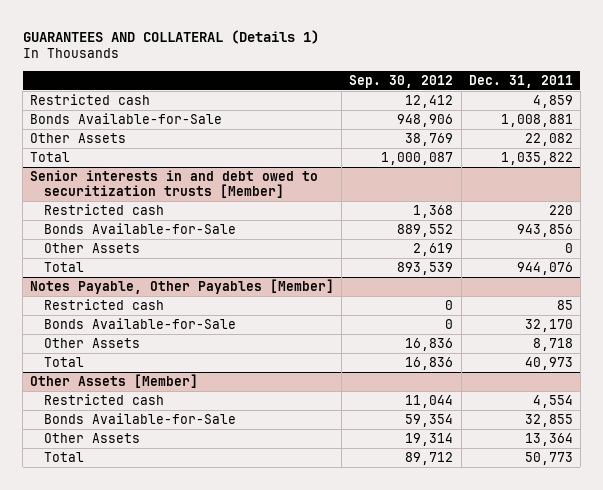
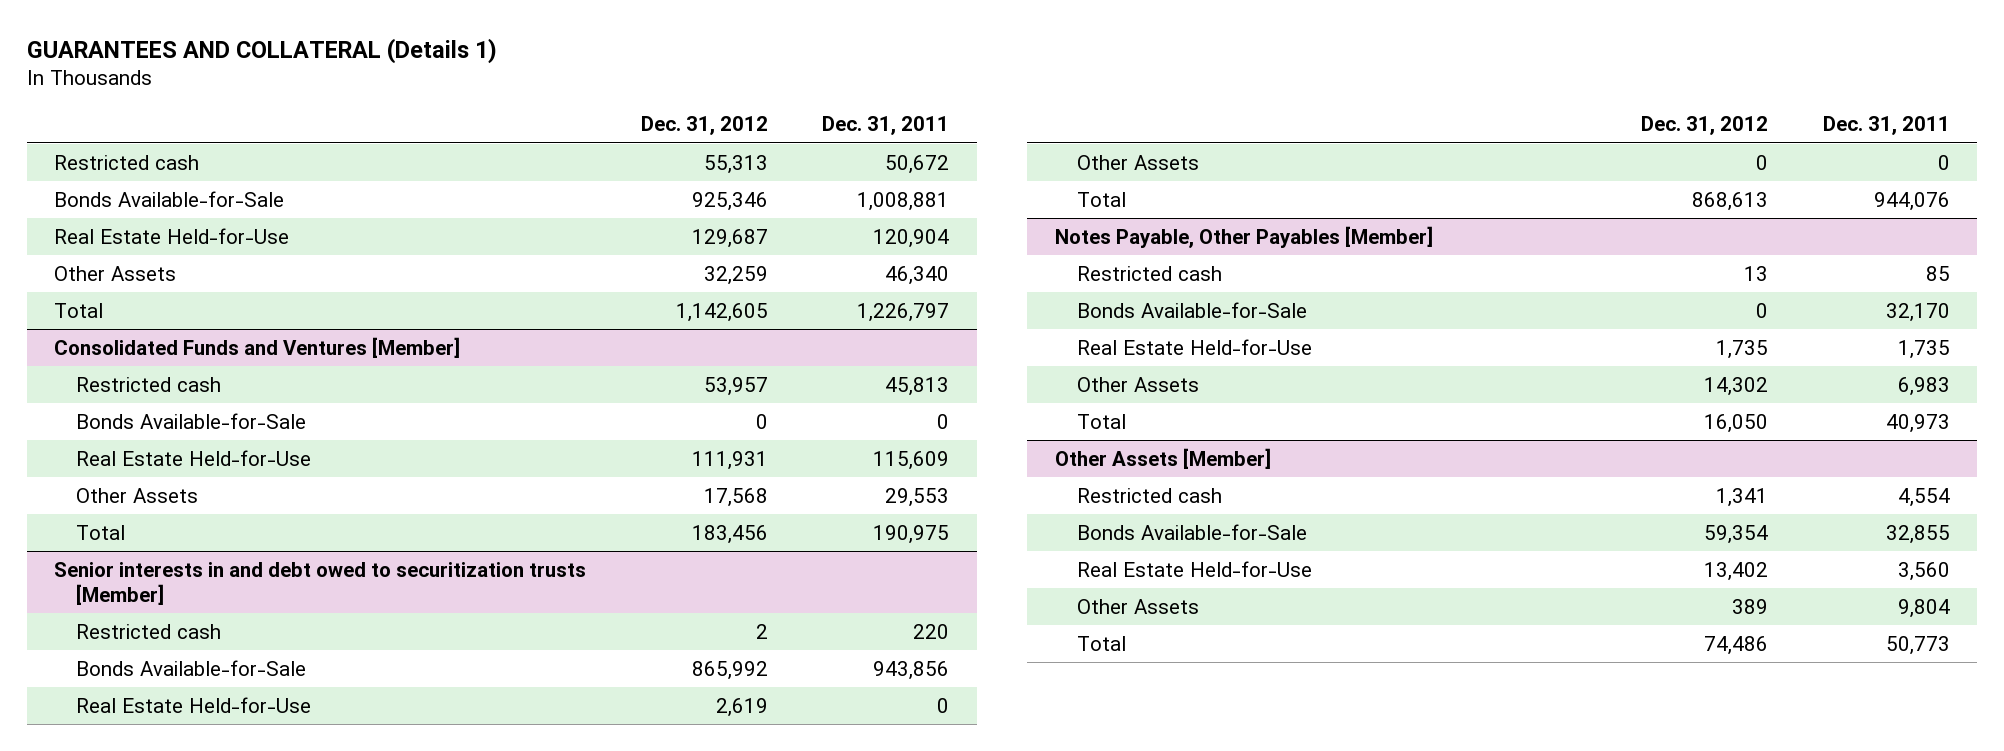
- | Sep. 30, 2012 | Dec. 31, 2011
+ | Dec. 31, 2012 | Dec. 31, 2011
- Restricted cash | 12,412 | 4,859
+ Restricted cash | 55,313 | 50,672
- Other Assets | 38,769 | 22,082
- Total | 1,000,087 | 1,035,822
+ Real Estate Held-for-Use | 129,687 | 120,904
+ Other Assets | 32,259 | 46,340
+ Total | 1,142,605 | 1,226,797
+ Consolidated Funds and Ventures [Member]
+ Restricted cash | 53,957 | 45,813
+ Bonds Available-for-Sale | 0 | 0
+ Real Estate Held-for-Use | 111,931 | 115,609
+ Other Assets | 17,568 | 29,553
+ Total | 183,456 | 190,975
@ Senior interests in and debt owed to securitization trusts [Member]
+ Real Estate Held-for-Use | 2,619 | 0
@ Notes Payable, Other Payables [Member]
- Other Assets | 16,836 | 8,718
+ Real Estate Held-for-Use | 1,735 | 1,735
+ Other Assets | 14,302 | 6,983
@ Other Assets [Member]
- Other Assets | 19,314 | 13,364
+ Real Estate Held-for-Use | 13,402 | 3,560
+ Other Assets | 389 | 9,804

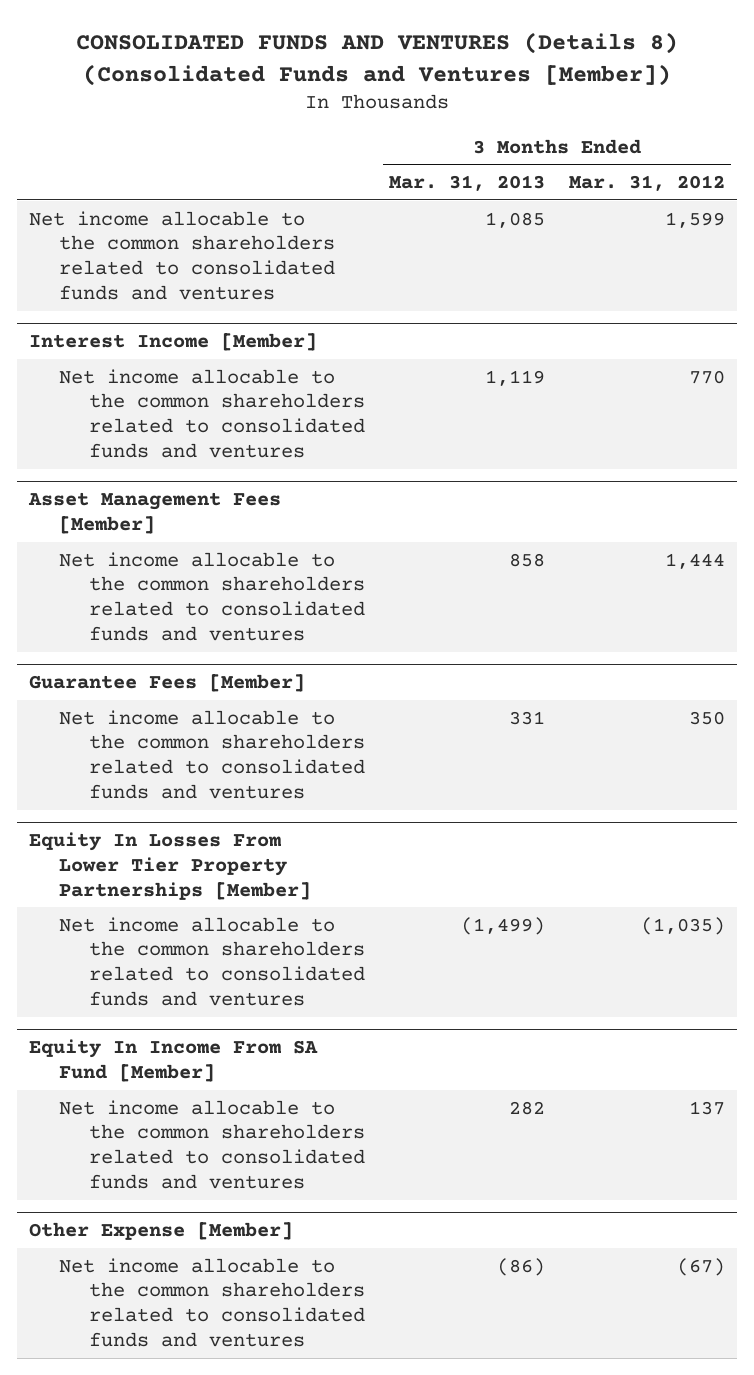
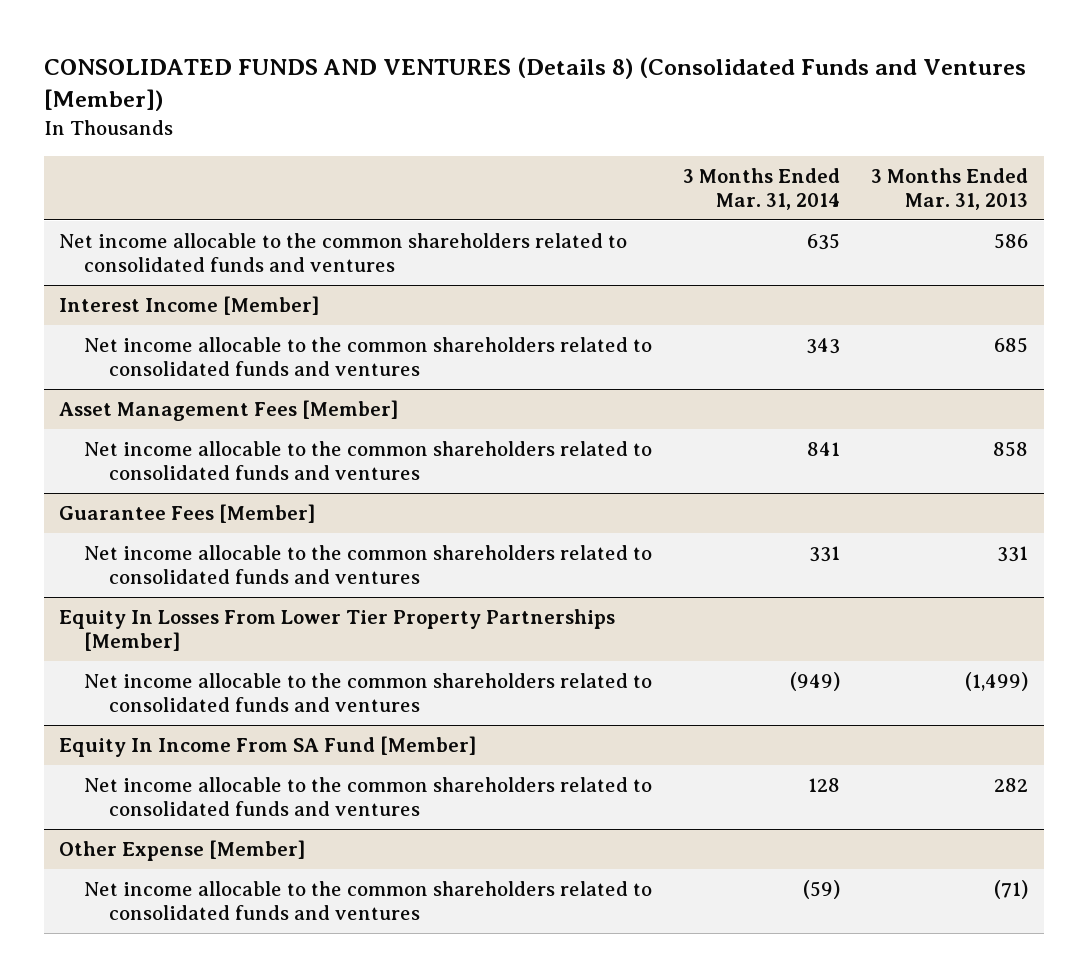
- | 3 Months Ended Mar. 31, 2013 | 3 Months Ended Mar. 31, 2012
+ | 3 Months Ended Mar. 31, 2014 | 3 Months Ended Mar. 31, 2013
- Net income allocable to the common shareholders related to consolidated funds and ventures | 1,085 | 1,599
+ Net income allocable to the common shareholders related to consolidated funds and ventures | 635 | 586
@ Interest Income [Member]
- Net income allocable to the common shareholders related to consolidated funds and ventures | 1,119 | 770
+ Net income allocable to the common shareholders related to consolidated funds and ventures | 343 | 685
@ Other Expense [Member]
- Net income allocable to the common shareholders related to consolidated funds and ventures | (86) | (67)
+ Net income allocable to the common shareholders related to consolidated funds and ventures | (59) | (71)

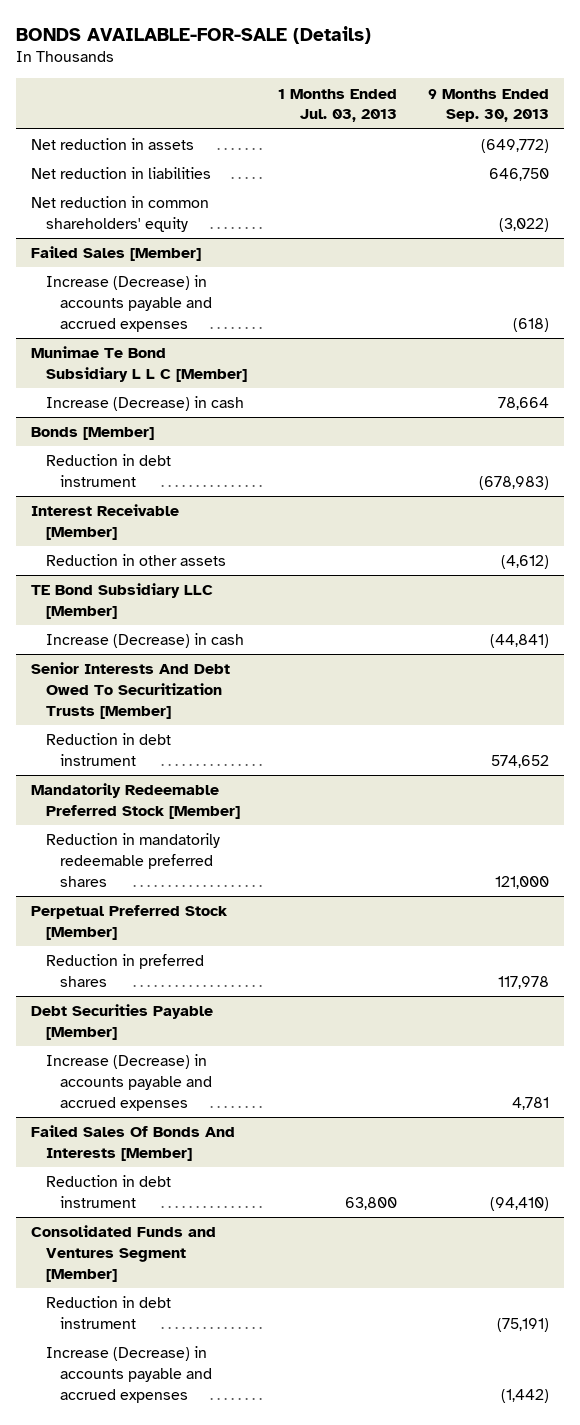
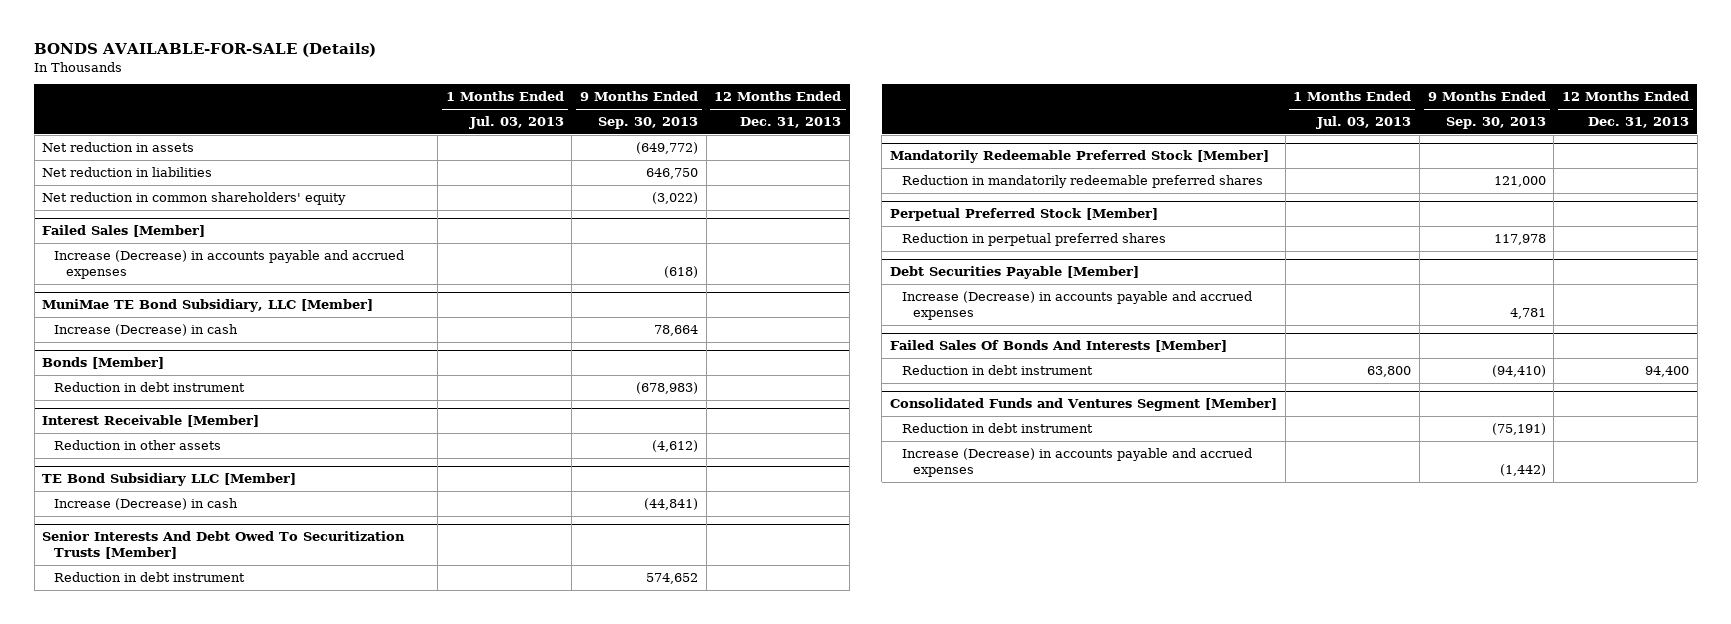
- | 1 Months Ended Jul. 03, 2013 | 9 Months Ended Sep. 30, 2013
+ | 1 Months Ended Jul. 03, 2013 | 9 Months Ended Sep. 30, 2013 | 12 Months Ended Dec. 31, 2013
- Munimae Te Bond Subsidiary L L C [Member]
+ MuniMae TE Bond Subsidiary, LLC [Member]
@ Perpetual Preferred Stock [Member]
- Reduction in preferred shares | | 117,978
+ Reduction in perpetual preferred shares | | 117,978 |

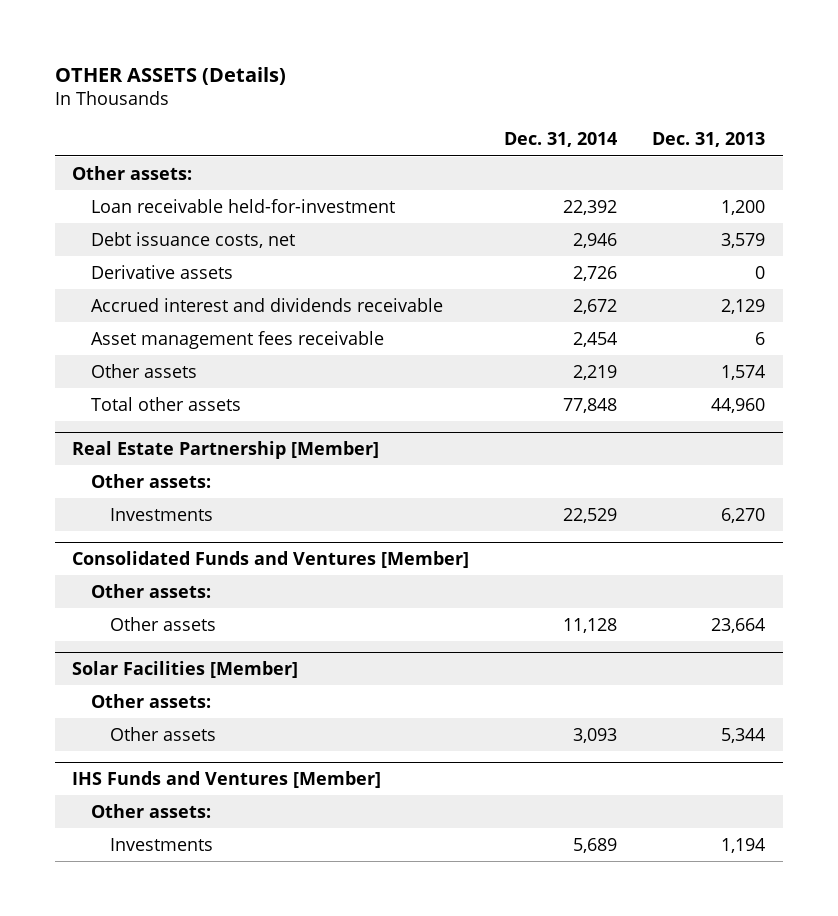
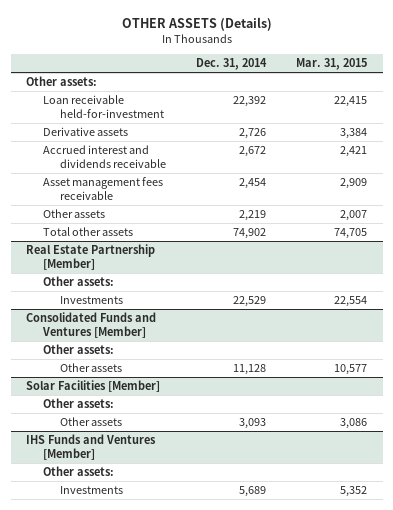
- | Dec. 31, 2014 | Dec. 31, 2013
+ | Dec. 31, 2014 | Mar. 31, 2015
- Debt issuance costs, net | 2,946 | 3,579
- Total other assets | 77,848 | 44,960
+ Total other assets | 74,902 | 74,705

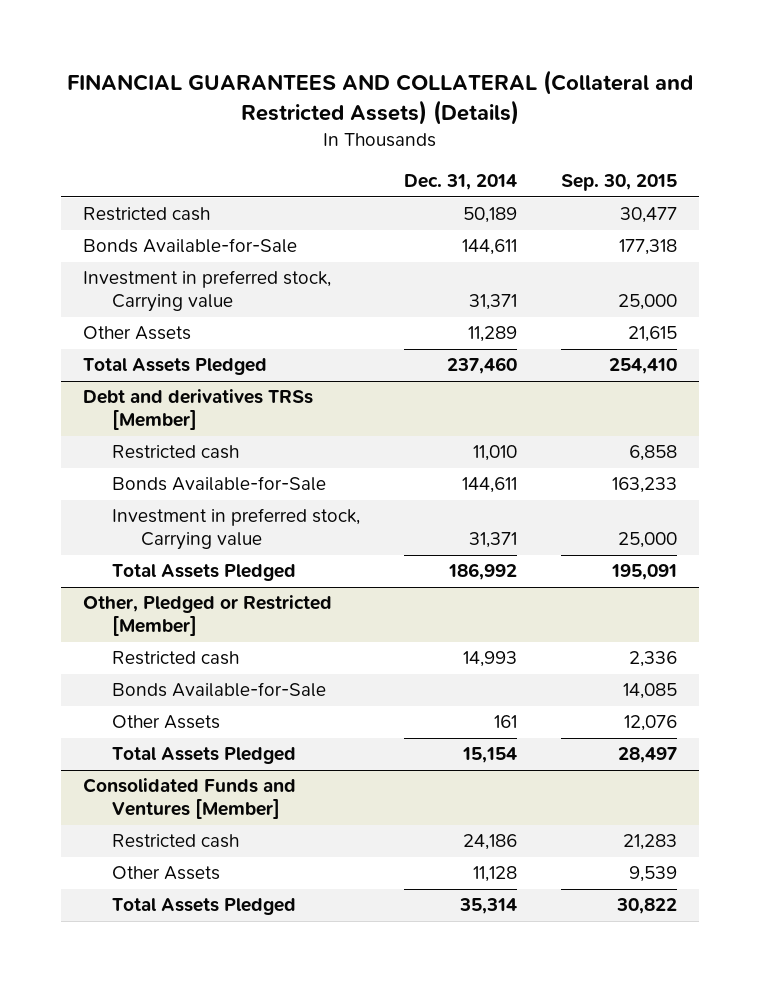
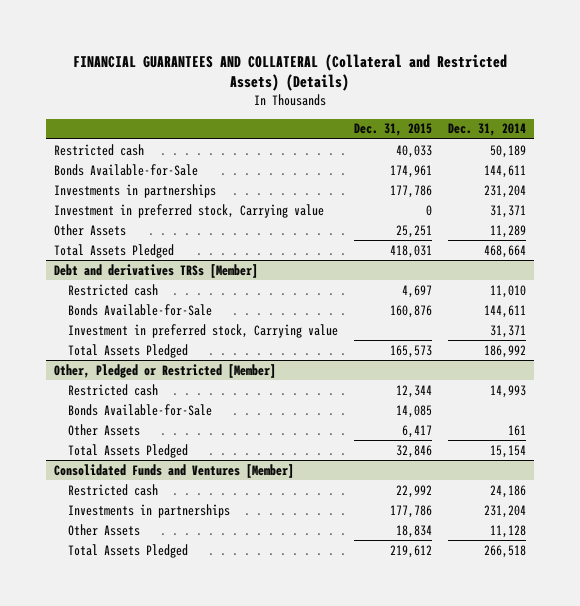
- | Dec. 31, 2014 | Sep. 30, 2015
+ | Dec. 31, 2015 | Dec. 31, 2014
+ Investments in partnerships | 177,786 | 231,204
- Total Assets Pledged | 237,460 | 254,410
+ Total Assets Pledged | 418,031 | 468,664
@ Consolidated Funds and Ventures [Member]
+ Investments in partnerships | 177,786 | 231,204
- Total Assets Pledged | 35,314 | 30,822
+ Total Assets Pledged | 219,612 | 266,518

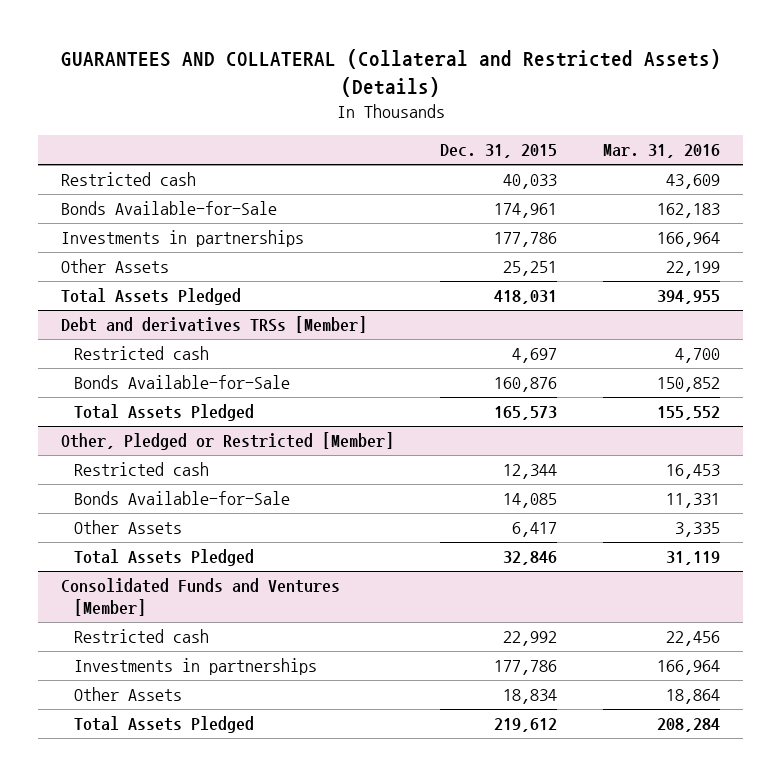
- FINANCIAL GUARANTEES AND COLLATERAL (Collateral and Restricted Assets) (Details)
+ GUARANTEES AND COLLATERAL (Collateral and Restricted Assets) (Details)
- | Dec. 31, 2015 | Dec. 31, 2014
+ | Dec. 31, 2015 | Mar. 31, 2016
- Investment in preferred stock, Carrying value | 0 | 31,371
@ Debt and derivatives TRSs [Member]
- Investment in preferred stock, Carrying value | | 31,371

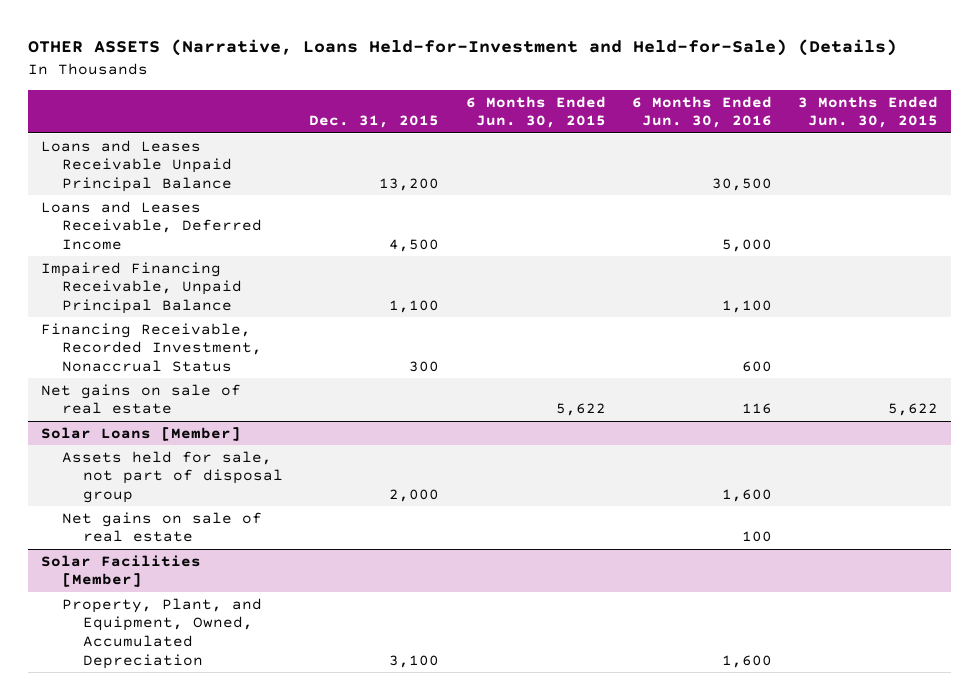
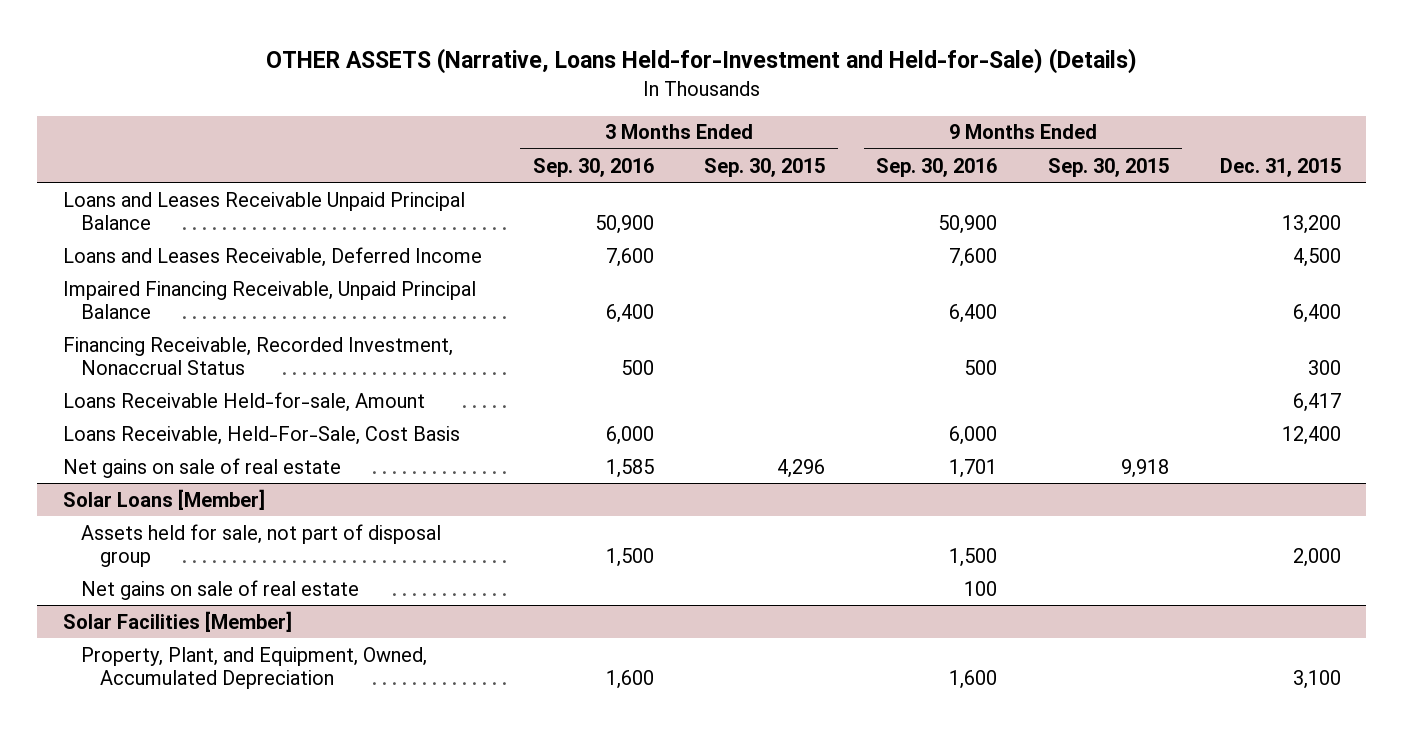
- | Dec. 31, 2015 | 6 Months Ended Jun. 30, 2015 | 6 Months Ended Jun. 30, 2016 | 3 Months Ended Jun. 30, 2015
+ | 3 Months Ended Sep. 30, 2016 | 3 Months Ended Sep. 30, 2015 | 9 Months Ended Sep. 30, 2016 | 9 Months Ended Sep. 30, 2015 | Dec. 31, 2015
- Impaired Financing Receivable, Unpaid Principal Balance | 1,100 | | 1,100 |
+ Impaired Financing Receivable, Unpaid Principal Balance | 6,400 | | 6,400 | | 6,400
+ Loans Receivable Held-for-sale, Amount | | | | | 6,417
+ Loans Receivable, Held-For-Sale, Cost Basis | 6,000 | | 6,000 | | 12,400

